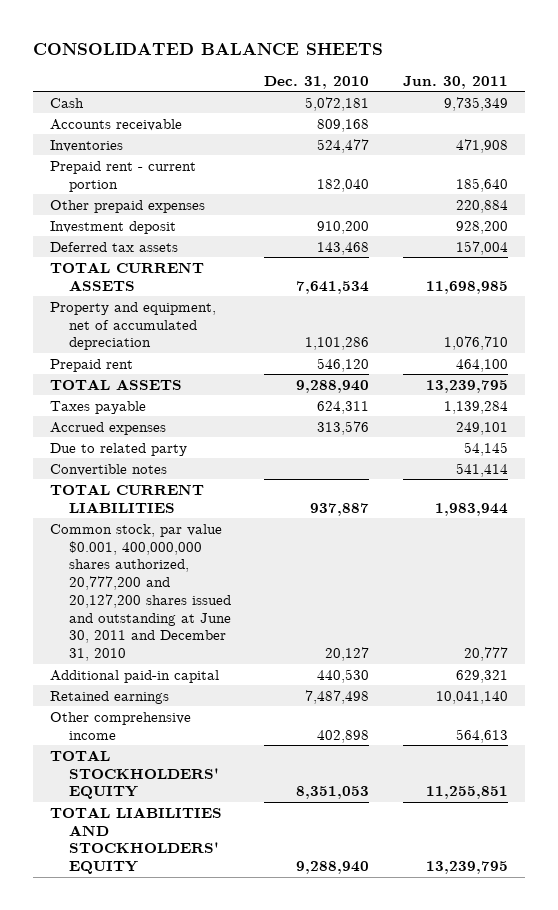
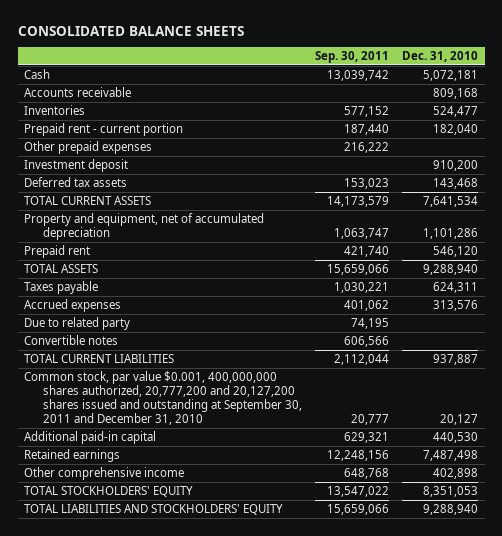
- | Dec. 31, 2010 | Jun. 30, 2011
+ | Sep. 30, 2011 | Dec. 31, 2010
- Common stock, par value $0.001, 400,000,000 shares authorized, 20,777,200 and 20,127,200 shares issued and outstanding at June 30, 2011 and December 31, 2010 | 20,127 | 20,777
+ Common stock, par value $0.001, 400,000,000 shares authorized, 20,777,200 and 20,127,200 shares issued and outstanding at September 30, 2011 and December 31, 2010 | 20,777 | 20,127

